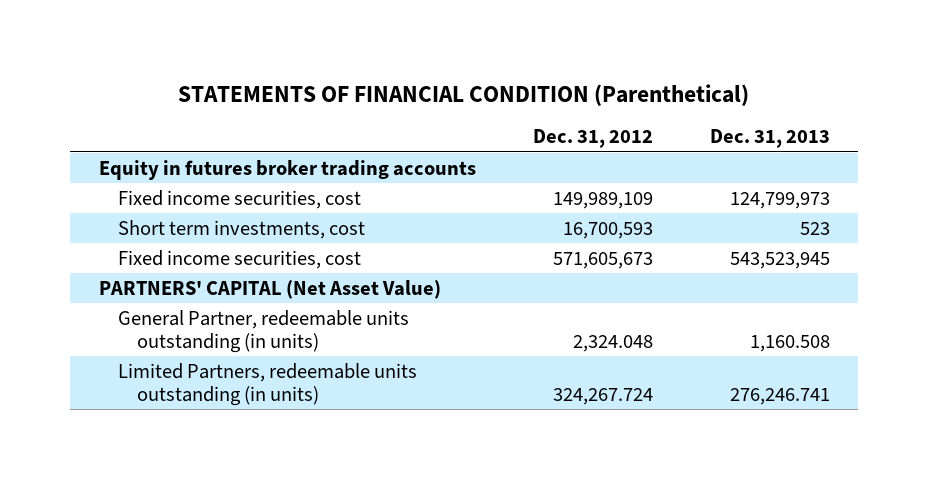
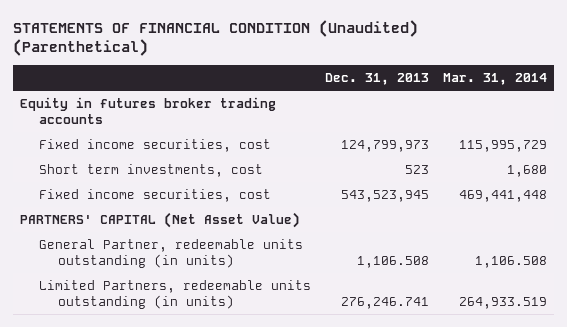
- STATEMENTS OF FINANCIAL CONDITION (Parenthetical)
+ STATEMENTS OF FINANCIAL CONDITION (Unaudited) (Parenthetical)
- | Dec. 31, 2012 | Dec. 31, 2013
+ | Dec. 31, 2013 | Mar. 31, 2014
- General Partner, redeemable units outstanding (in units) | 2,324.048 | 1,160.508
+ General Partner, redeemable units outstanding (in units) | 1,106.508 | 1,106.508

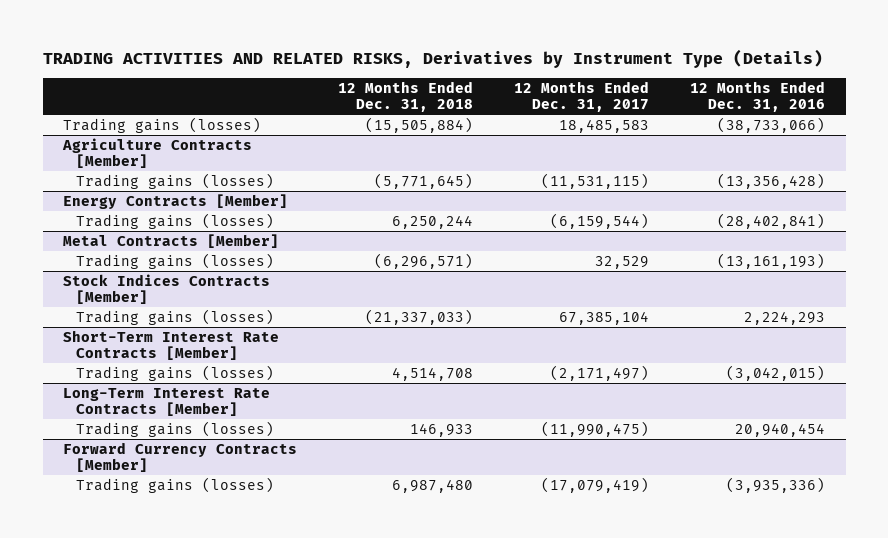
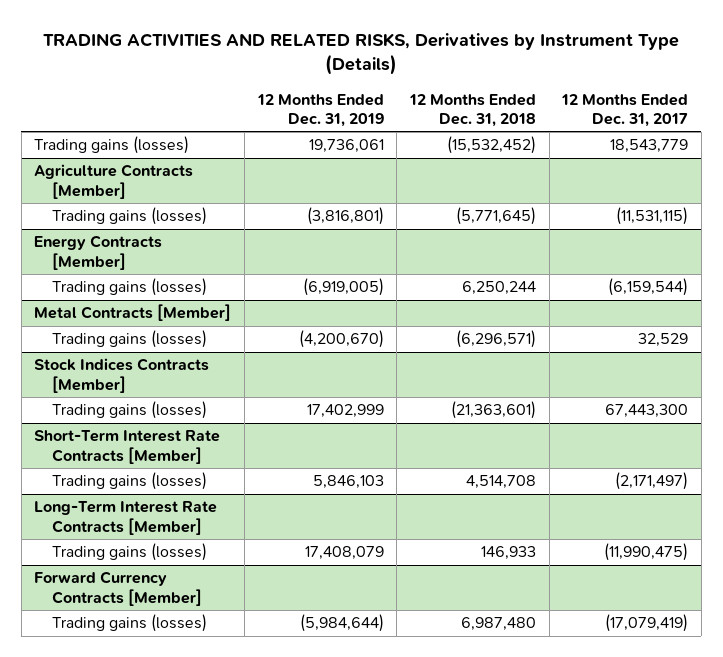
- | 12 Months Ended Dec. 31, 2018 | 12 Months Ended Dec. 31, 2017 | 12 Months Ended Dec. 31, 2016
+ | 12 Months Ended Dec. 31, 2019 | 12 Months Ended Dec. 31, 2018 | 12 Months Ended Dec. 31, 2017
- Trading gains (losses) | (15,505,884) | 18,485,583 | (38,733,066)
+ Trading gains (losses) | 19,736,061 | (15,532,452) | 18,543,779
@ Stock Indices Contracts [Member]
- Trading gains (losses) | (21,337,033) | 67,385,104 | 2,224,293
+ Trading gains (losses) | 17,402,999 | (21,363,601) | 67,443,300

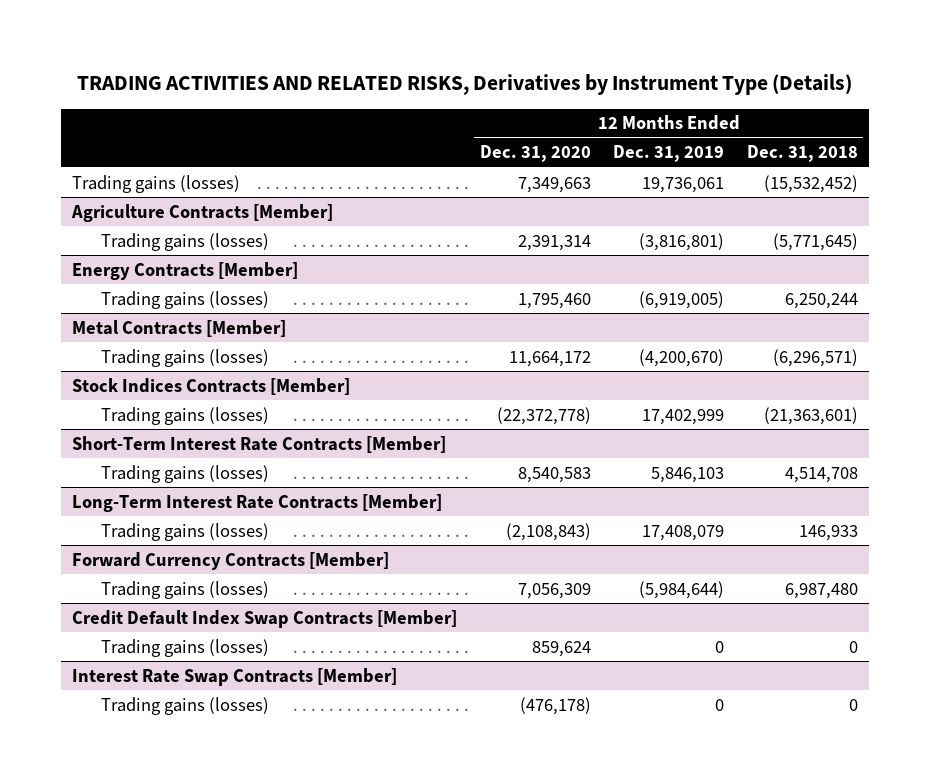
- | 12 Months Ended Dec. 31, 2019 | 12 Months Ended Dec. 31, 2018 | 12 Months Ended Dec. 31, 2017
+ | 12 Months Ended Dec. 31, 2020 | 12 Months Ended Dec. 31, 2019 | 12 Months Ended Dec. 31, 2018
+ Credit Default Index Swap Contracts [Member]
+ Trading gains (losses) | 859,624 | 0 | 0
+ Interest Rate Swap Contracts [Member]
+ Trading gains (losses) | (476,178) | 0 | 0

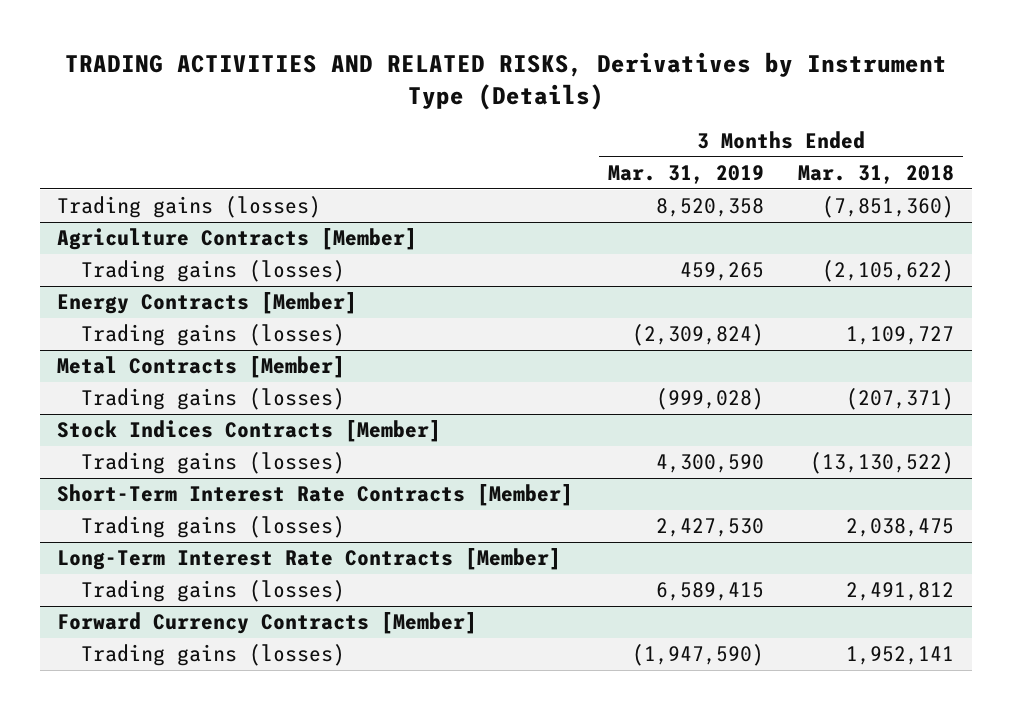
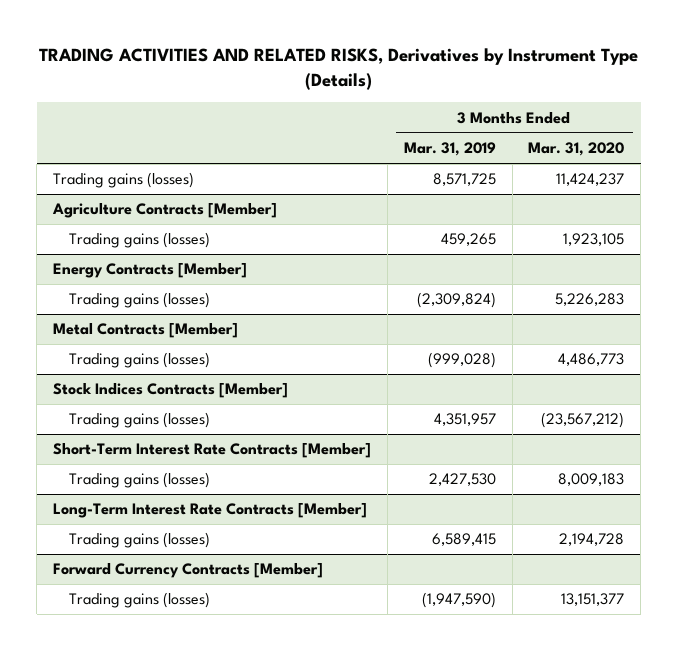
- | 3 Months Ended Mar. 31, 2019 | 3 Months Ended Mar. 31, 2018
+ | 3 Months Ended Mar. 31, 2019 | 3 Months Ended Mar. 31, 2020
- Trading gains (losses) | 8,520,358 | (7,851,360)
+ Trading gains (losses) | 8,571,725 | 11,424,237
@ Stock Indices Contracts [Member]
- Trading gains (losses) | 4,300,590 | (13,130,522)
+ Trading gains (losses) | 4,351,957 | (23,567,212)

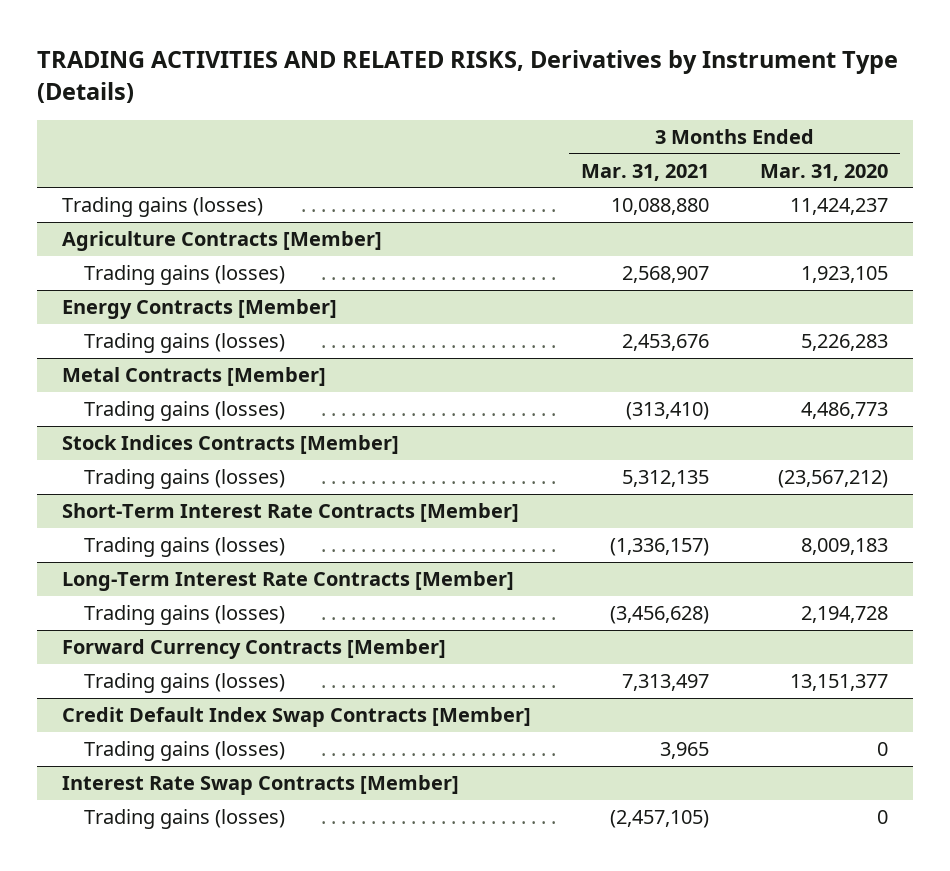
- | 3 Months Ended Mar. 31, 2019 | 3 Months Ended Mar. 31, 2020
+ | 3 Months Ended Mar. 31, 2021 | 3 Months Ended Mar. 31, 2020
+ Credit Default Index Swap Contracts [Member]
+ Trading gains (losses) | 3,965 | 0
+ Interest Rate Swap Contracts [Member]
+ Trading gains (losses) | (2,457,105) | 0

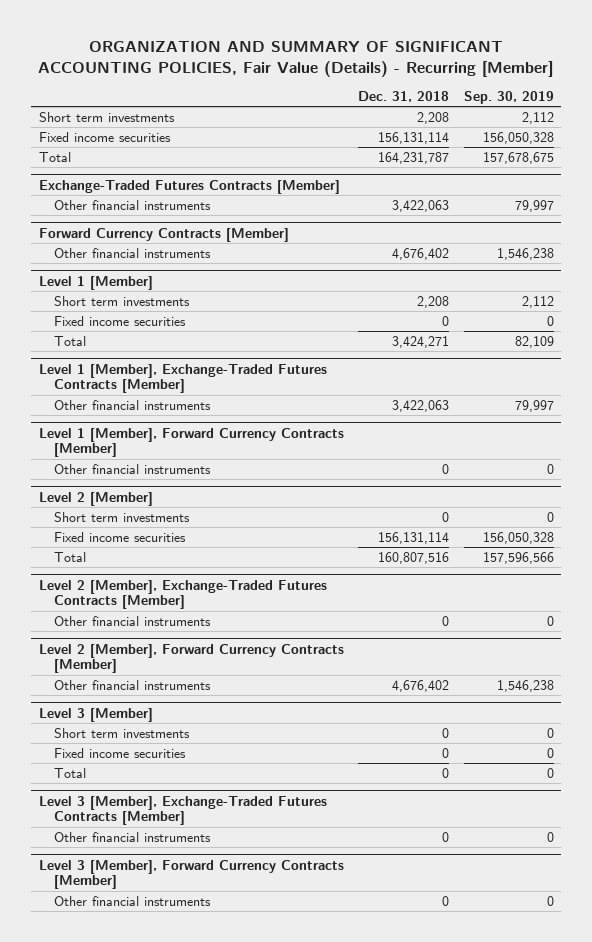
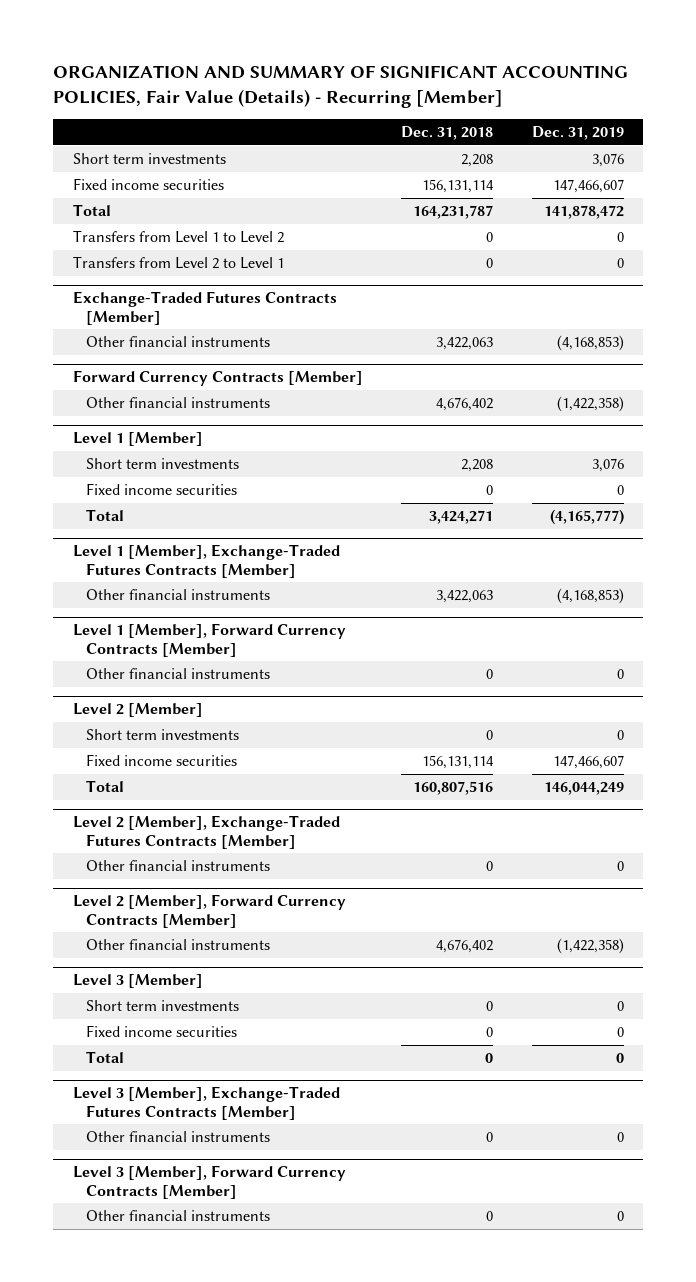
- | Dec. 31, 2018 | Sep. 30, 2019
+ | Dec. 31, 2018 | Dec. 31, 2019
+ Transfers from Level 1 to Level 2 | 0 | 0
+ Transfers from Level 2 to Level 1 | 0 | 0

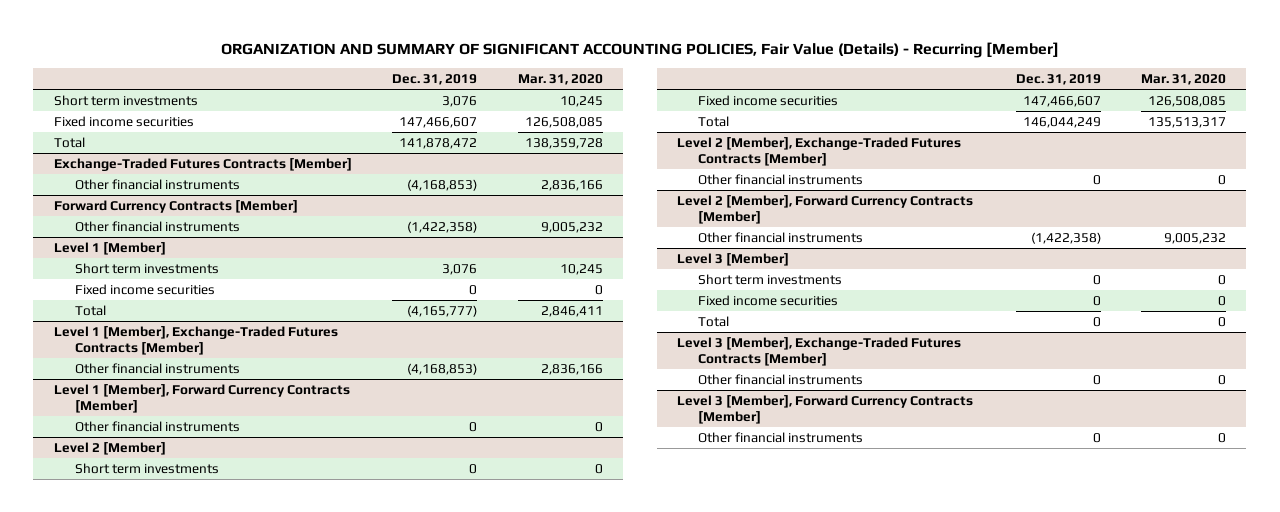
- | Dec. 31, 2018 | Dec. 31, 2019
+ | Dec. 31, 2019 | Mar. 31, 2020
- Transfers from Level 1 to Level 2 | 0 | 0
- Transfers from Level 2 to Level 1 | 0 | 0

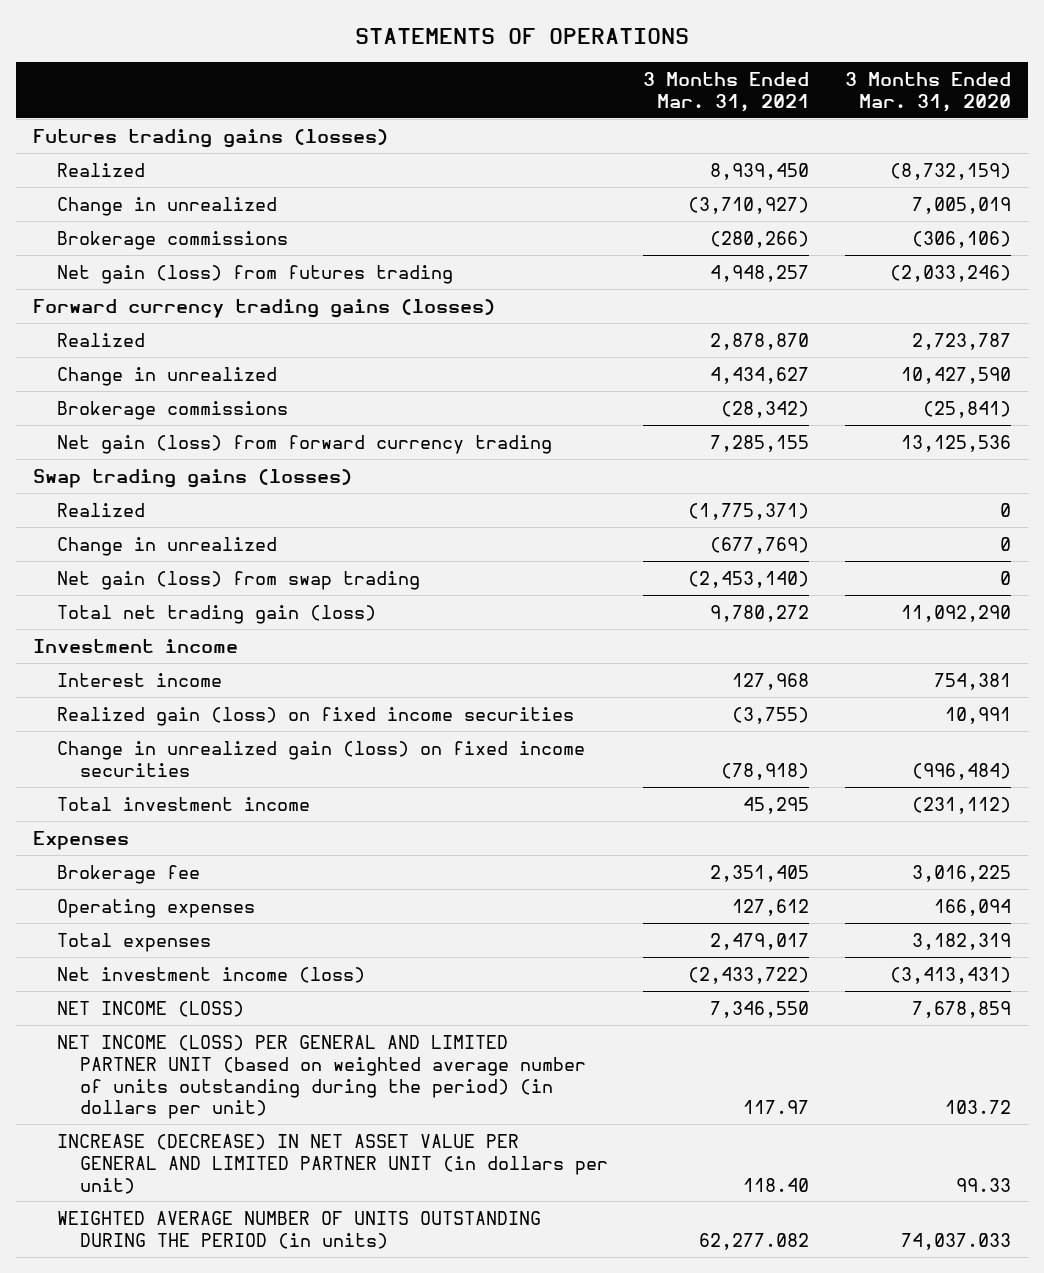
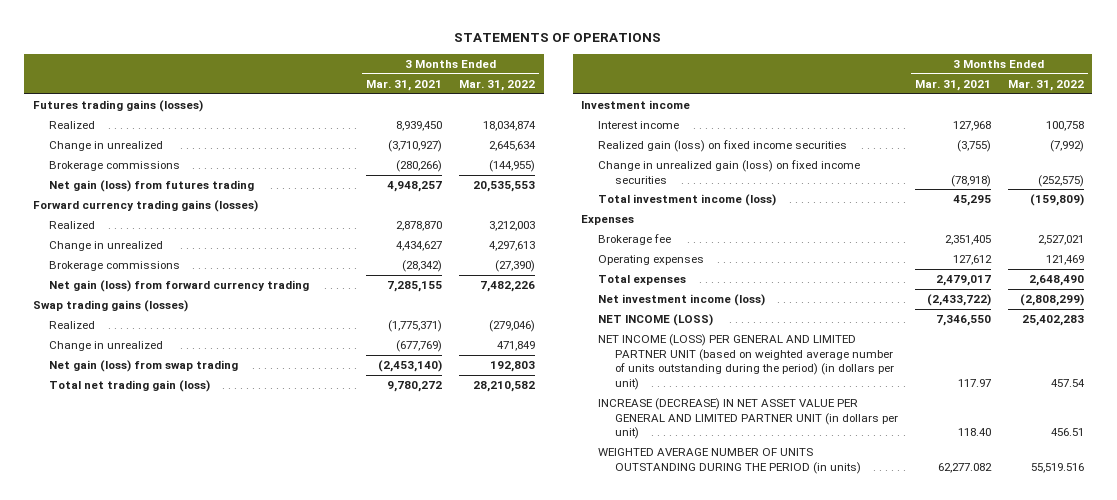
- | 3 Months Ended Mar. 31, 2021 | 3 Months Ended Mar. 31, 2020
+ | 3 Months Ended Mar. 31, 2021 | 3 Months Ended Mar. 31, 2022
- Total investment income | 45,295 | (231,112)
+ Total investment income (loss) | 45,295 | (159,809)

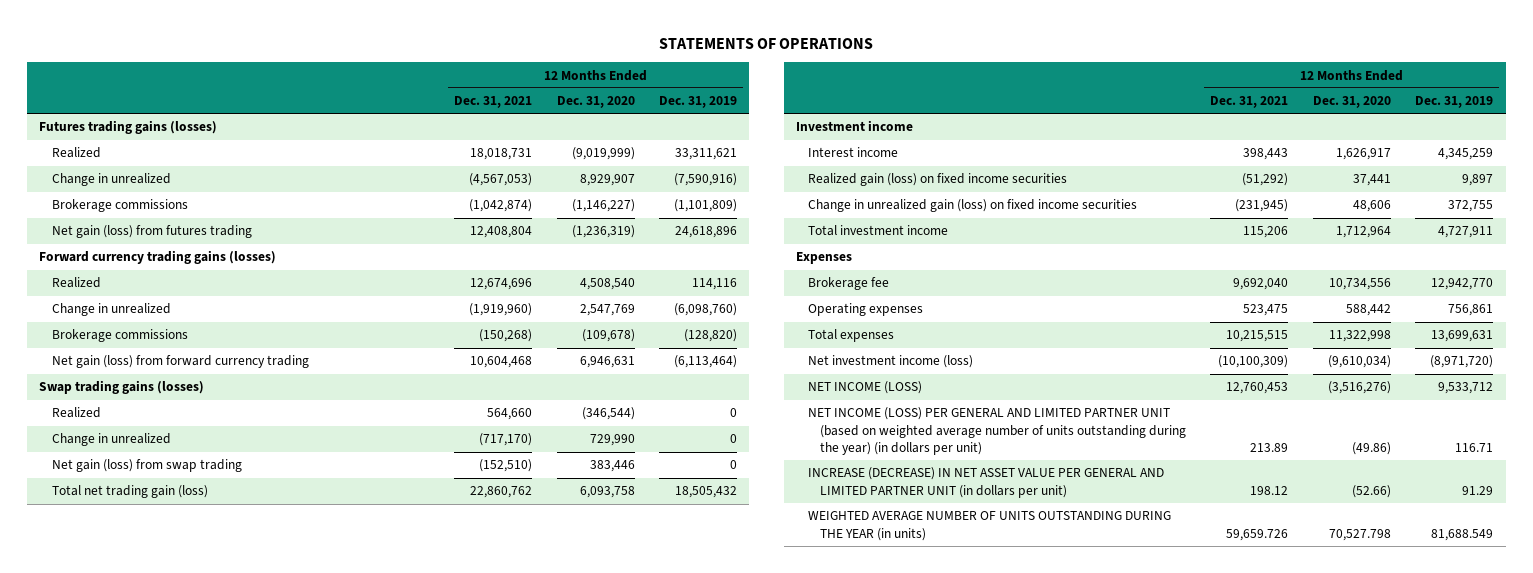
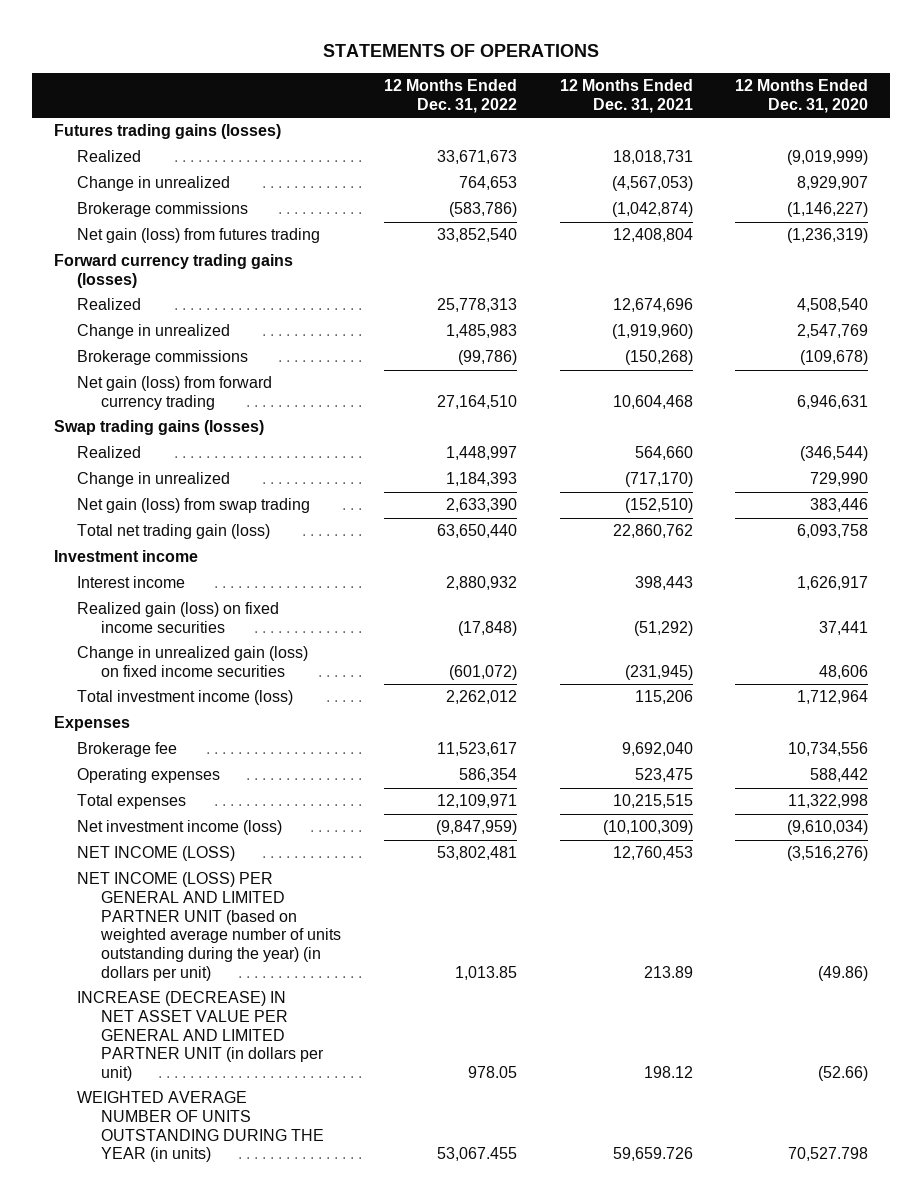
- | 12 Months Ended Dec. 31, 2021 | 12 Months Ended Dec. 31, 2020 | 12 Months Ended Dec. 31, 2019
+ | 12 Months Ended Dec. 31, 2022 | 12 Months Ended Dec. 31, 2021 | 12 Months Ended Dec. 31, 2020
- Total investment income | 115,206 | 1,712,964 | 4,727,911
+ Total investment income (loss) | 2,262,012 | 115,206 | 1,712,964

